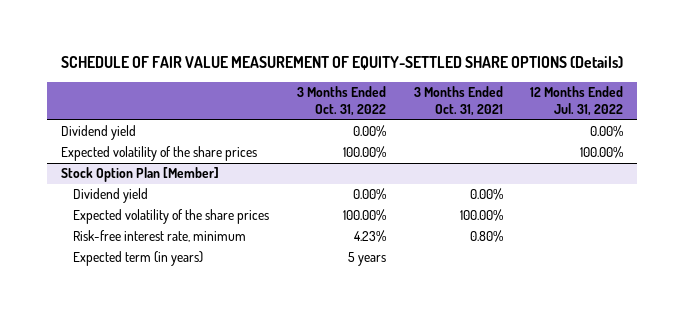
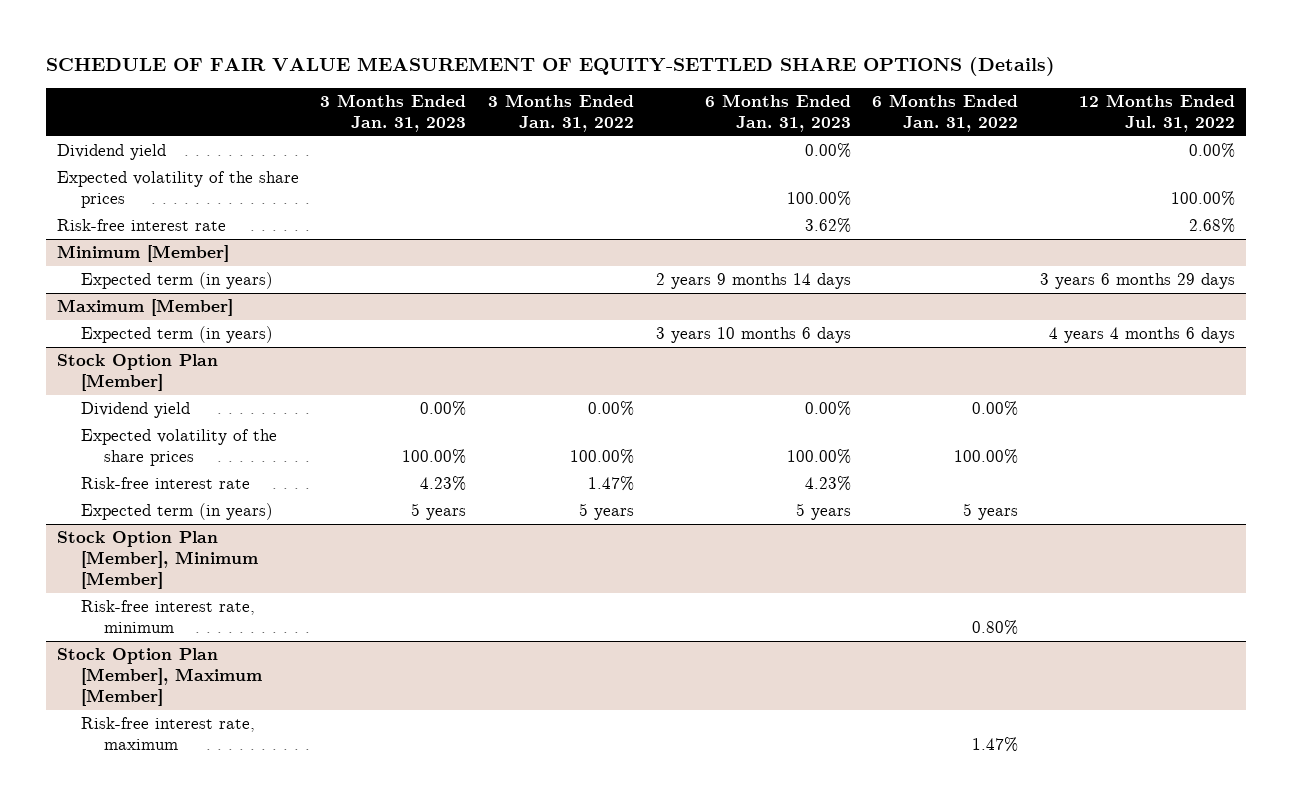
- | 3 Months Ended Oct. 31, 2022 | 3 Months Ended Oct. 31, 2021 | 12 Months Ended Jul. 31, 2022
+ | 3 Months Ended Jan. 31, 2023 | 3 Months Ended Jan. 31, 2022 | 6 Months Ended Jan. 31, 2023 | 6 Months Ended Jan. 31, 2022 | 12 Months Ended Jul. 31, 2022
+ Risk-free interest rate | | | 3.62% | | 2.68%
+ Minimum [Member]
+ Expected term (in years) | | | 2 years 9 months 14 days | | 3 years 6 months 29 days
+ Maximum [Member]
+ Expected term (in years) | | | 3 years 10 months 6 days | | 4 years 4 months 6 days
@ Stock Option Plan [Member]
- Risk-free interest rate, minimum | 4.23% | 0.80% |
+ Risk-free interest rate | 4.23% | 1.47% | 4.23% | |
+ Stock Option Plan [Member], Minimum [Member]
+ Risk-free interest rate, minimum | | | | 0.80% |
+ Stock Option Plan [Member], Maximum [Member]
+ Risk-free interest rate, maximum | | | | 1.47% |

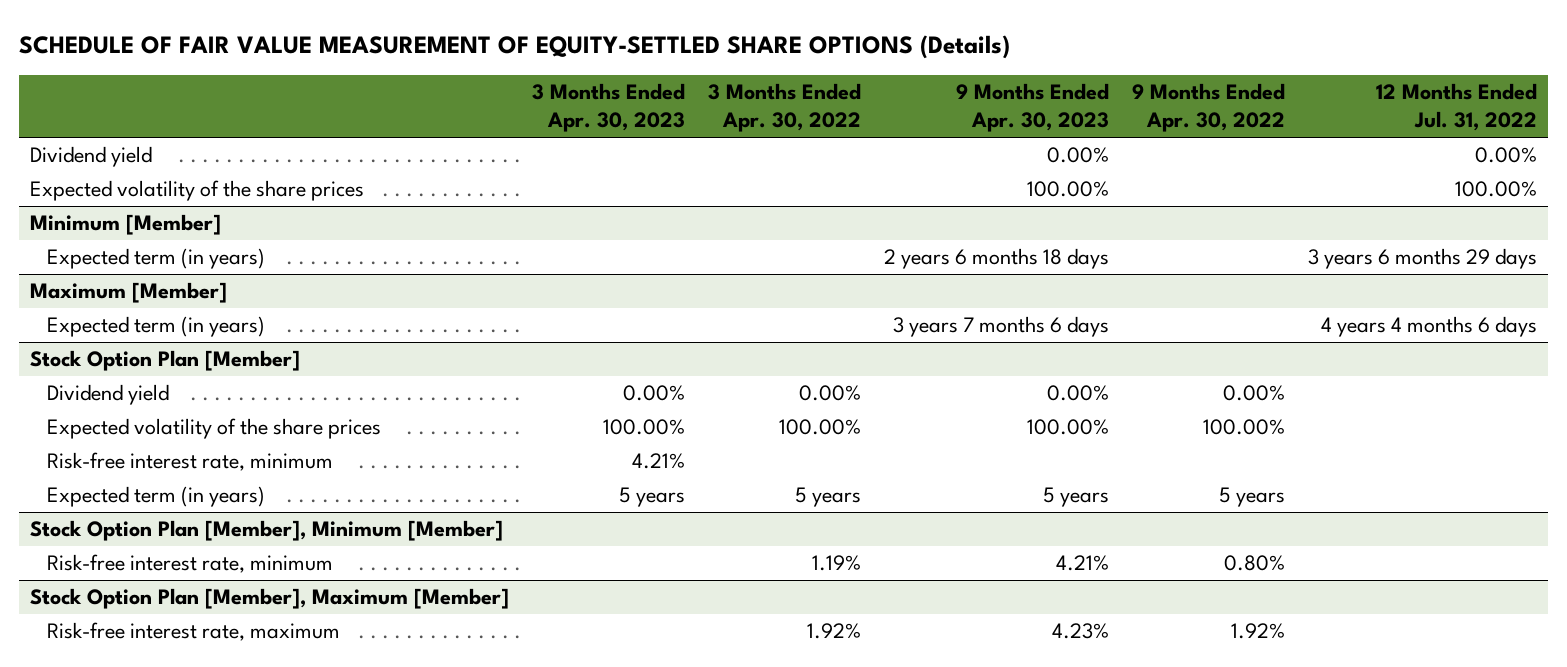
- | 3 Months Ended Jan. 31, 2023 | 3 Months Ended Jan. 31, 2022 | 6 Months Ended Jan. 31, 2023 | 6 Months Ended Jan. 31, 2022 | 12 Months Ended Jul. 31, 2022
+ | 3 Months Ended Apr. 30, 2023 | 3 Months Ended Apr. 30, 2022 | 9 Months Ended Apr. 30, 2023 | 9 Months Ended Apr. 30, 2022 | 12 Months Ended Jul. 31, 2022
- Risk-free interest rate | | | 3.62% | | 2.68%
@ Stock Option Plan [Member]
- Risk-free interest rate | 4.23% | 1.47% | 4.23% | |
+ Risk-free interest rate, minimum | 4.21% | | | |

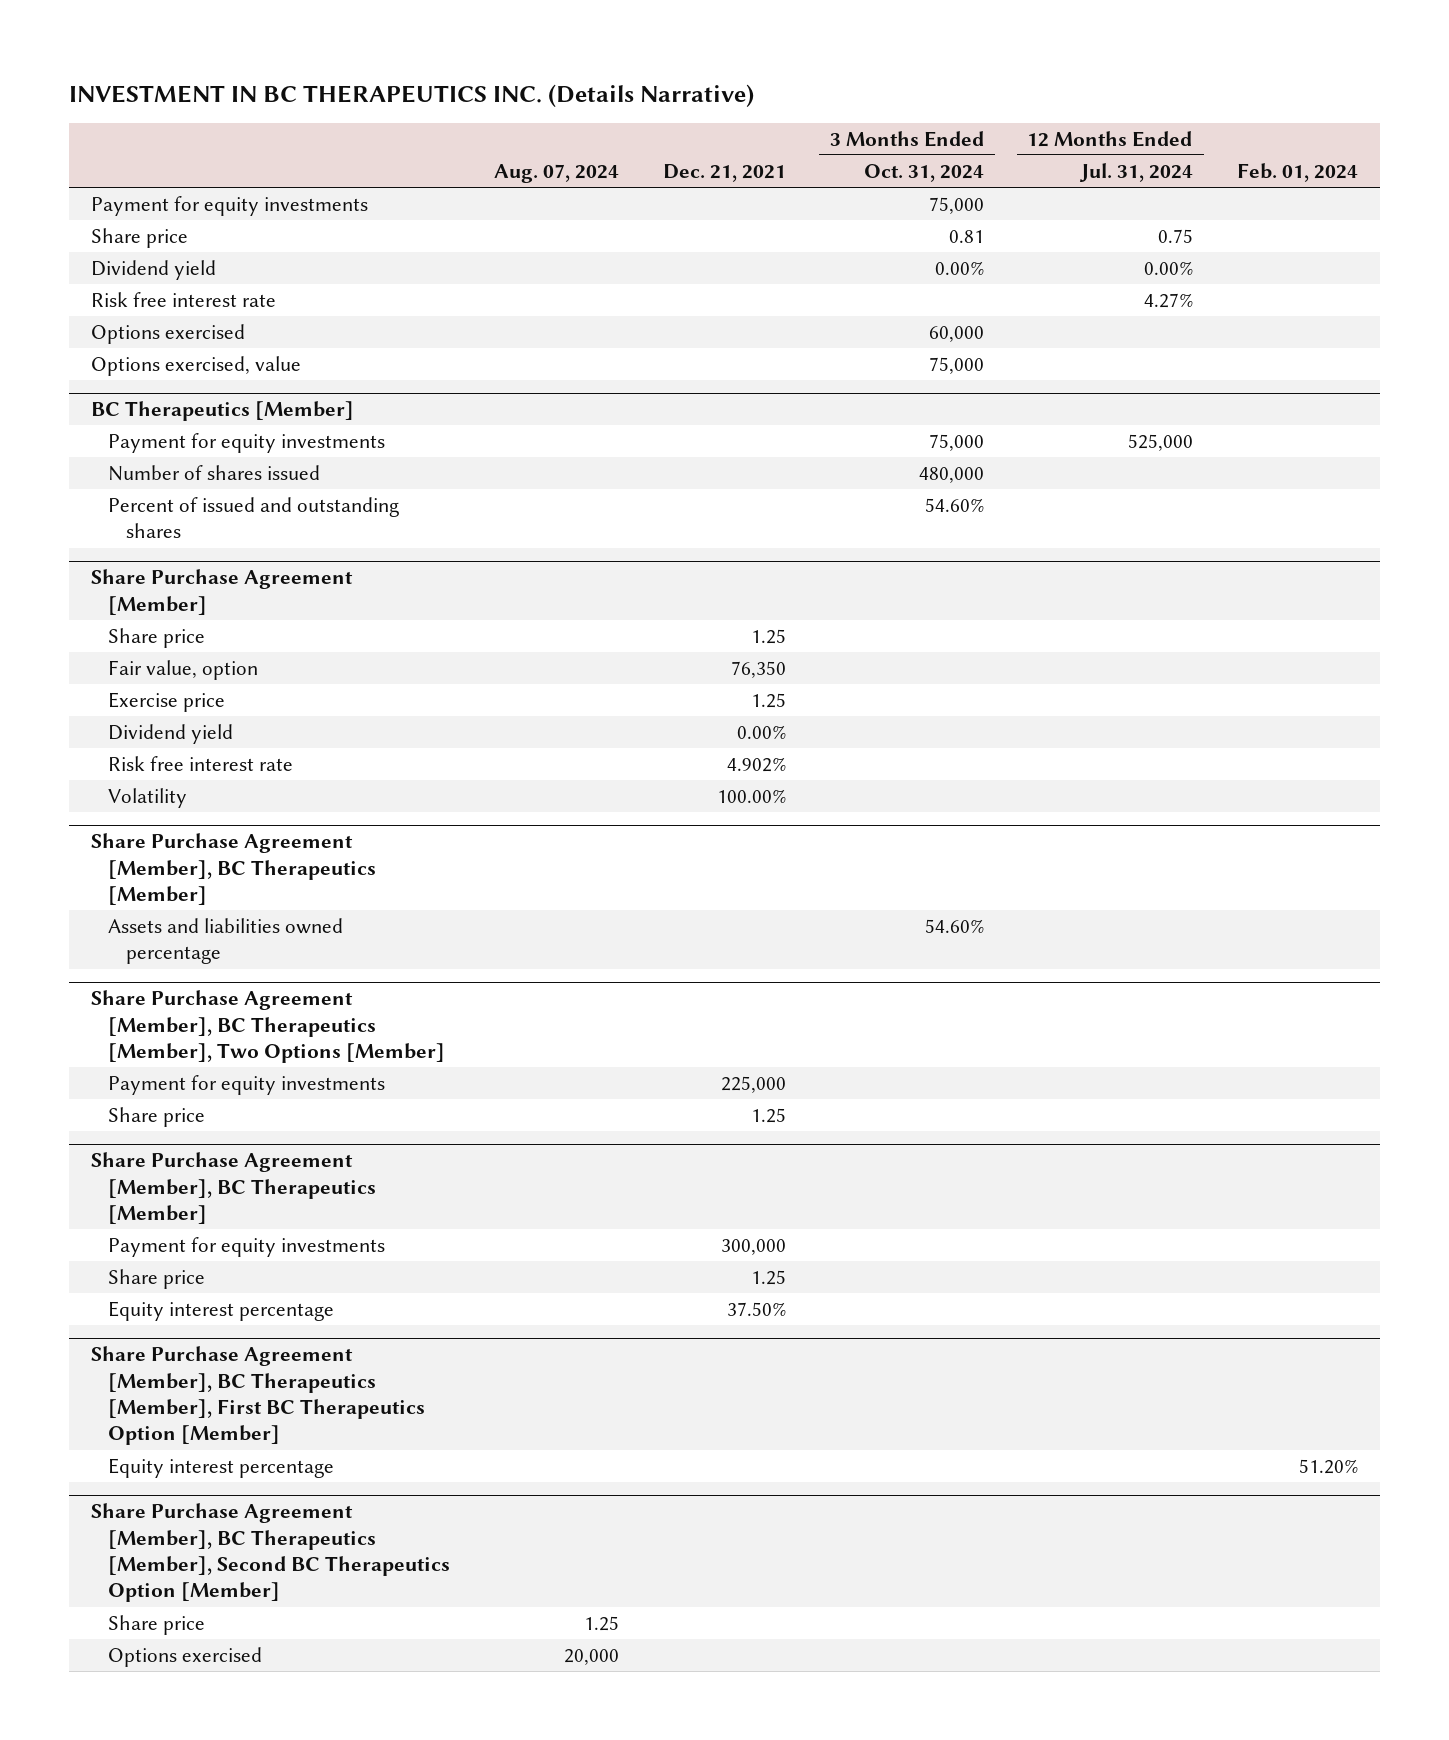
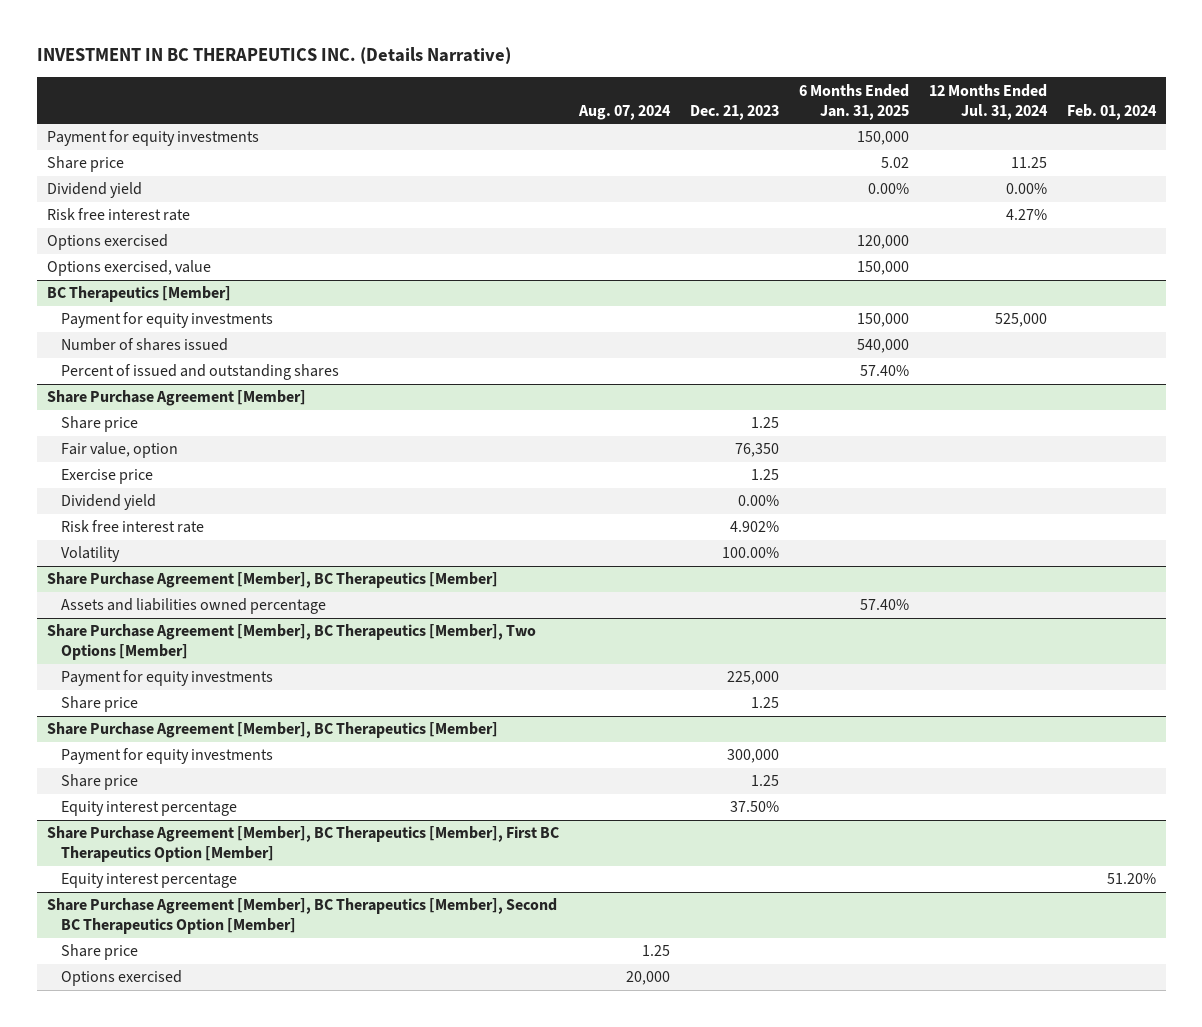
- | Aug. 07, 2024 | Dec. 21, 2021 | 3 Months Ended Oct. 31, 2024 | 12 Months Ended Jul. 31, 2024 | Feb. 01, 2024
+ | Aug. 07, 2024 | Dec. 21, 2023 | 6 Months Ended Jan. 31, 2025 | 12 Months Ended Jul. 31, 2024 | Feb. 01, 2024
- Share price | | | 0.81 | 0.75 |
+ Share price | | | 5.02 | 11.25 |

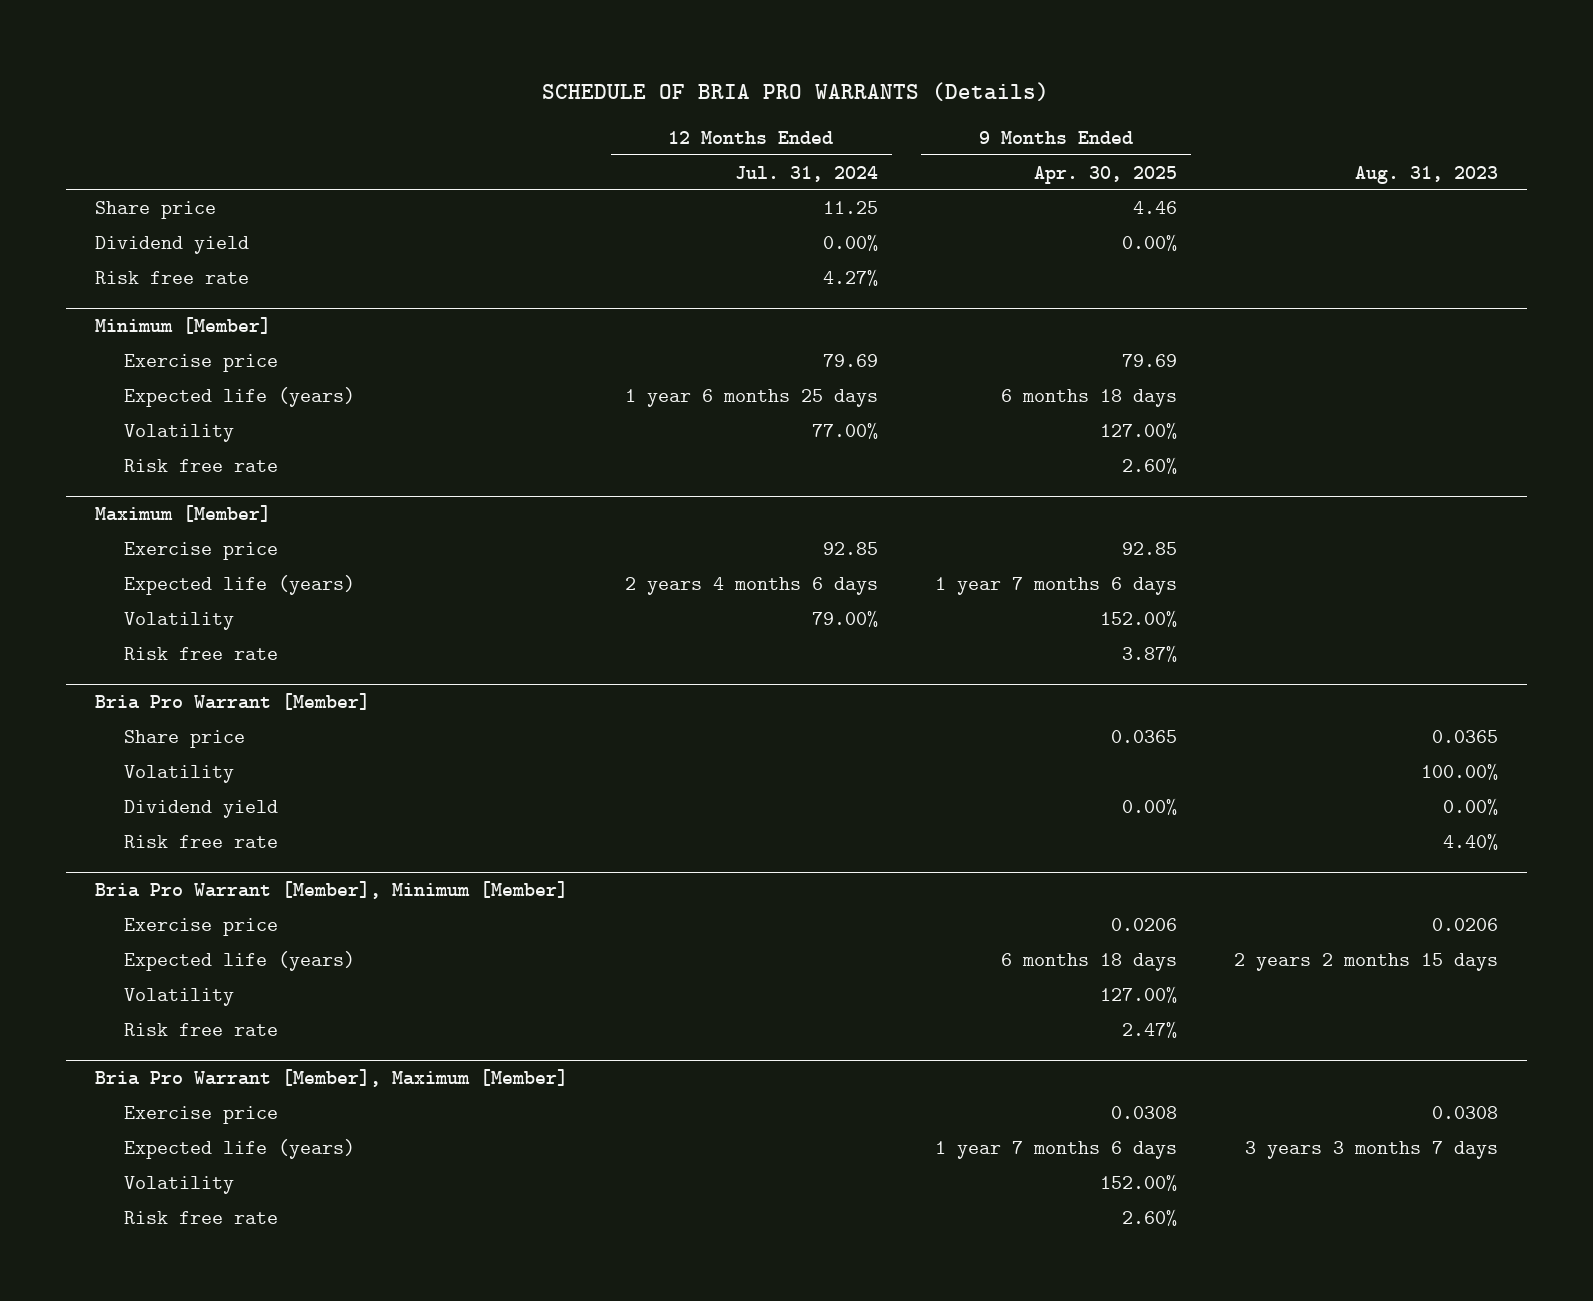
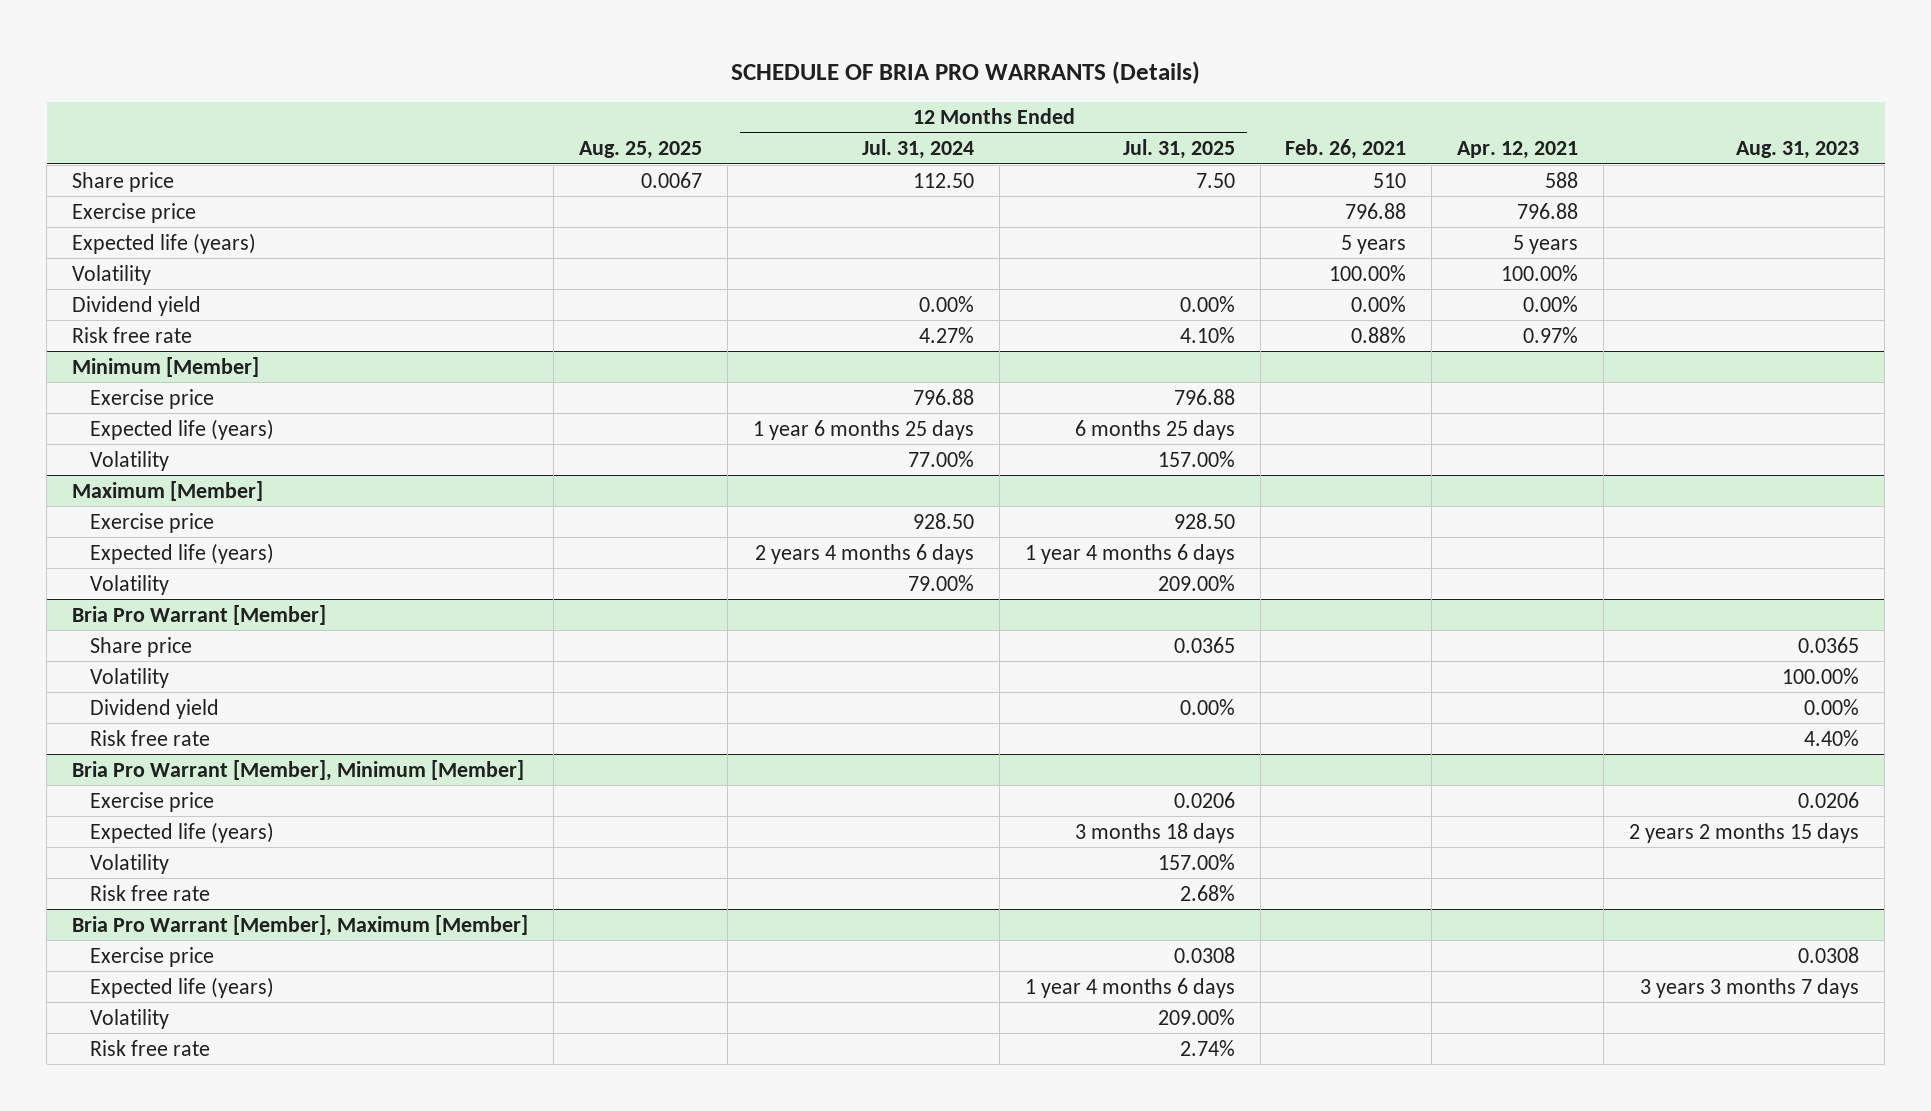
- | 12 Months Ended Jul. 31, 2024 | 9 Months Ended Apr. 30, 2025 | Aug. 31, 2023
+ | Aug. 25, 2025 | 12 Months Ended Jul. 31, 2024 | 12 Months Ended Jul. 31, 2025 | Feb. 26, 2021 | Apr. 12, 2021 | Aug. 31, 2023
- Share price | 11.25 | 4.46 |
+ Share price | 0.0067 | 112.50 | 7.50 | 510 | 588 |
+ Exercise price | | | | 796.88 | 796.88 |
+ Expected life (years) | | | | 5 years | 5 years |
+ Volatility | | | | 100.00% | 100.00% |
@ Minimum [Member]
- Exercise price | 79.69 | 79.69 |
+ Exercise price | | 796.88 | 796.88 | | |
- Risk free rate | | 2.60% |
@ Maximum [Member]
- Exercise price | 92.85 | 92.85 |
+ Exercise price | | 928.50 | 928.50 | | |
- Risk free rate | | 3.87% |

